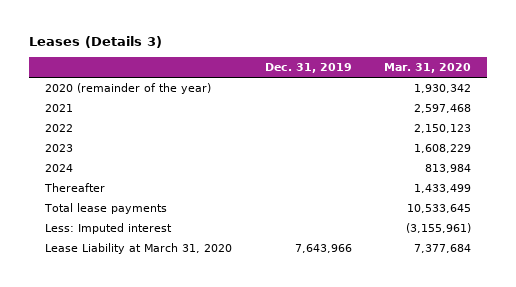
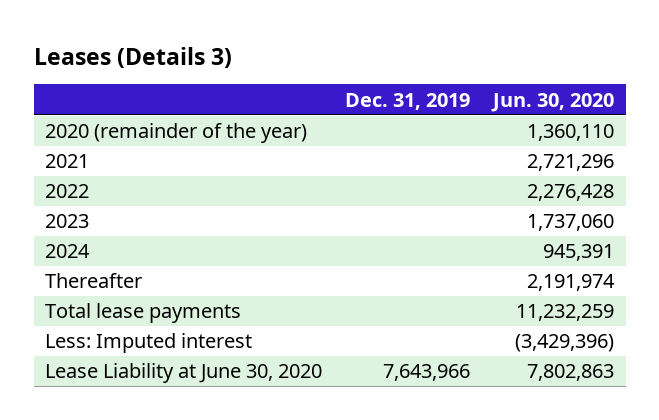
- | Dec. 31, 2019 | Mar. 31, 2020
+ | Dec. 31, 2019 | Jun. 30, 2020
- Lease Liability at March 31, 2020 | 7,643,966 | 7,377,684
+ Lease Liability at June 30, 2020 | 7,643,966 | 7,802,863

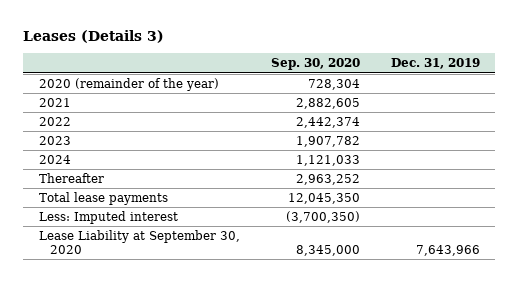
- | Dec. 31, 2019 | Jun. 30, 2020
+ | Sep. 30, 2020 | Dec. 31, 2019
- Lease Liability at June 30, 2020 | 7,643,966 | 7,802,863
+ Lease Liability at September 30, 2020 | 8,345,000 | 7,643,966

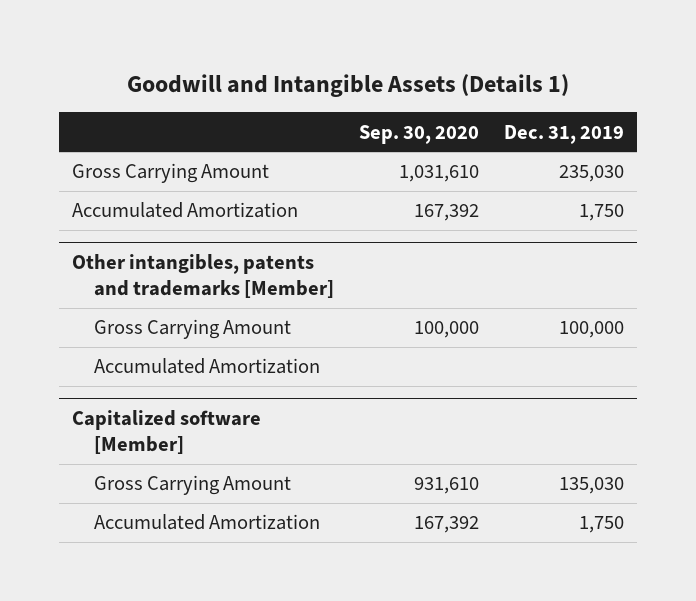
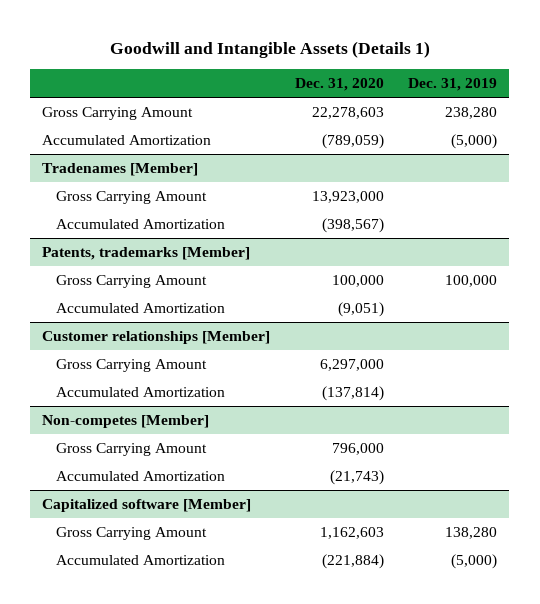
- | Sep. 30, 2020 | Dec. 31, 2019
+ | Dec. 31, 2020 | Dec. 31, 2019
- Gross Carrying Amount | 1,031,610 | 235,030
- Accumulated Amortization | 167,392 | 1,750
- Other intangibles, patents and trademarks [Member]
+ Gross Carrying Amount | 22,278,603 | 238,280
+ Accumulated Amortization | (789,059) | (5,000)
+ Tradenames [Member]
+ Gross Carrying Amount | 13,923,000 |
+ Accumulated Amortization | (398,567) |
+ Patents, trademarks [Member]
+ Customer relationships [Member]
+ Gross Carrying Amount | 6,297,000 |
+ Accumulated Amortization | (137,814) |
+ Non-competes [Member]
+ Gross Carrying Amount | 796,000 |
+ Accumulated Amortization | (21,743) |
@ Capitalized software [Member]
- Gross Carrying Amount | 931,610 | 135,030
- Accumulated Amortization | 167,392 | 1,750
+ Gross Carrying Amount | 1,162,603 | 138,280
+ Accumulated Amortization | (221,884) | (5,000)

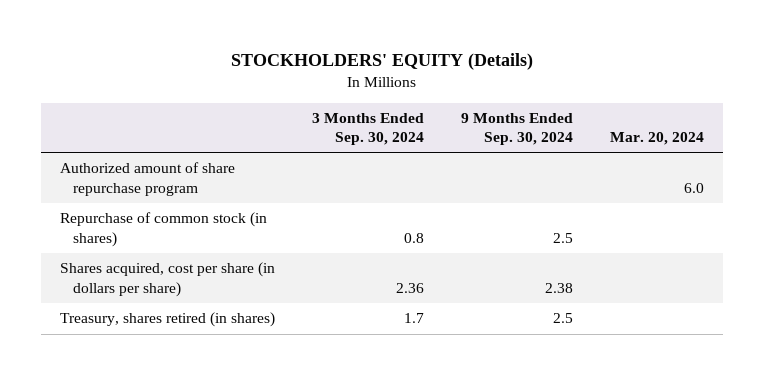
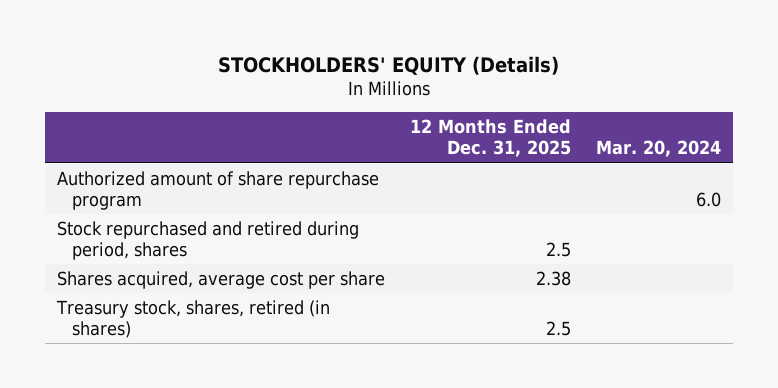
- | 3 Months Ended Sep. 30, 2024 | 9 Months Ended Sep. 30, 2024 | Mar. 20, 2024
+ | 12 Months Ended Dec. 31, 2025 | Mar. 20, 2024
- Repurchase of common stock (in shares) | 0.8 | 2.5 |
- Shares acquired, cost per share (in dollars per share) | 2.36 | 2.38 |
- Treasury, shares retired (in shares) | 1.7 | 2.5 |
+ Stock repurchased and retired during period, shares | 2.5 |
+ Shares acquired, average cost per share | 2.38 |
+ Treasury stock, shares, retired (in shares) | 2.5 |

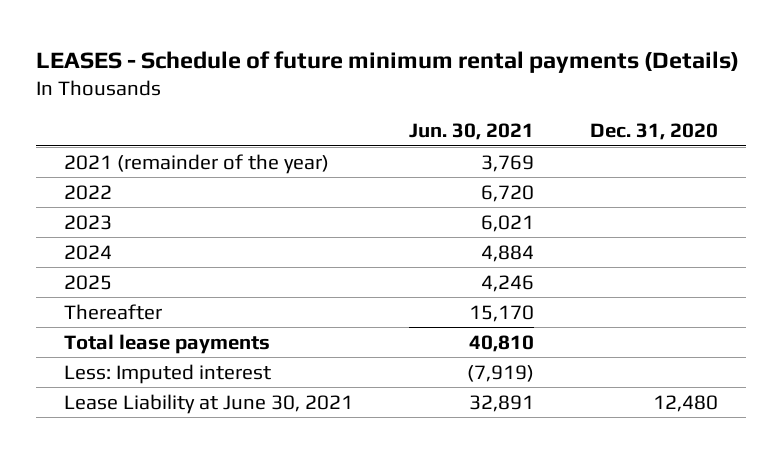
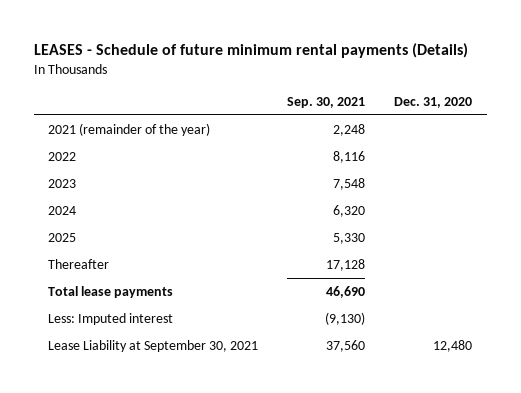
- | Jun. 30, 2021 | Dec. 31, 2020
+ | Sep. 30, 2021 | Dec. 31, 2020
- Lease Liability at June 30, 2021 | 32,891 | 12,480
+ Lease Liability at September 30, 2021 | 37,560 | 12,480

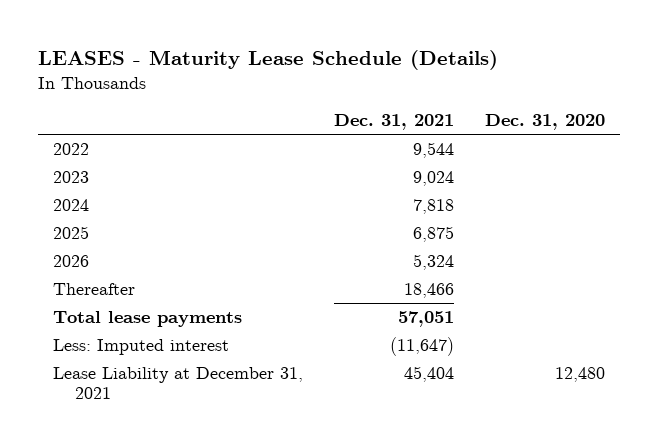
- LEASES - Schedule of future minimum rental payments (Details)
+ LEASES - Maturity Lease Schedule (Details)
- | Sep. 30, 2021 | Dec. 31, 2020
+ | Dec. 31, 2021 | Dec. 31, 2020
- 2021 (remainder of the year) | 2,248 |
+ 2026 | 5,324 |
- Lease Liability at September 30, 2021 | 37,560 | 12,480
+ Lease Liability at December 31, 2021 | 45,404 | 12,480

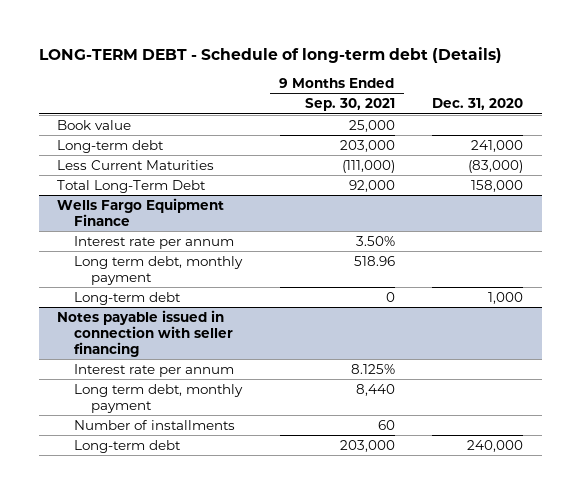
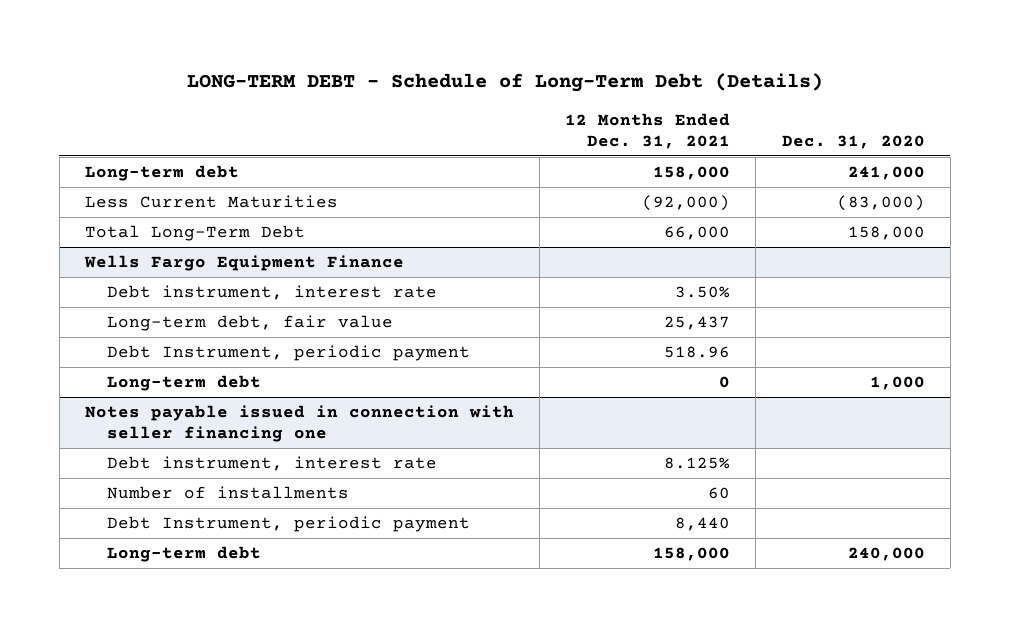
- LONG-TERM DEBT - Schedule of long-term debt (Details)
+ LONG-TERM DEBT - Schedule of Long-Term Debt (Details)
- | 9 Months Ended Sep. 30, 2021 | Dec. 31, 2020
+ | 12 Months Ended Dec. 31, 2021 | Dec. 31, 2020
- Book value | 25,000 |
@ Wells Fargo Equipment Finance
- Interest rate per annum | 3.50% |
- Long term debt, monthly payment | 518.96 |
+ Debt instrument, interest rate | 3.50% |
+ Long-term debt, fair value | 25,437 |
+ Debt Instrument, periodic payment | 518.96 |
- Notes payable issued in connection with seller financing
- Interest rate per annum | 8.125% |
- Long term debt, monthly payment | 8,440 |
+ Notes payable issued in connection with seller financing one
+ Debt instrument, interest rate | 8.125% |
+ Debt Instrument, periodic payment | 8,440 |

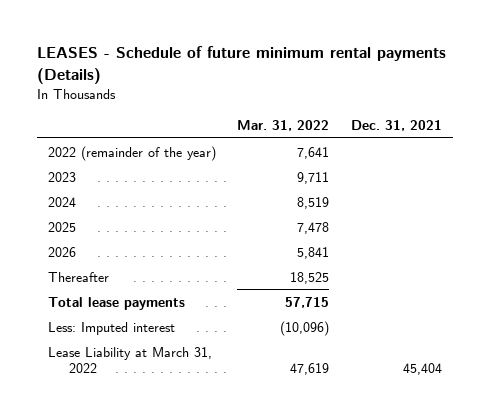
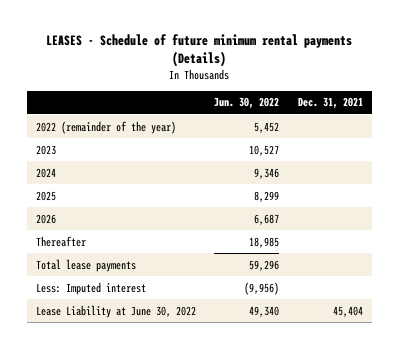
- | Mar. 31, 2022 | Dec. 31, 2021
+ | Jun. 30, 2022 | Dec. 31, 2021
- Lease Liability at March 31, 2022 | 47,619 | 45,404
+ Lease Liability at June 30, 2022 | 49,340 | 45,404

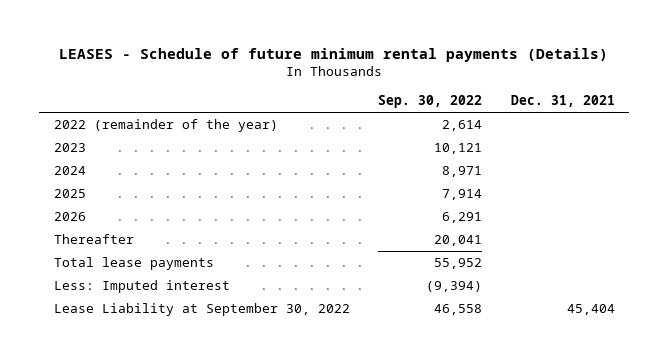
- | Jun. 30, 2022 | Dec. 31, 2021
+ | Sep. 30, 2022 | Dec. 31, 2021
- Lease Liability at June 30, 2022 | 49,340 | 45,404
+ Lease Liability at September 30, 2022 | 46,558 | 45,404

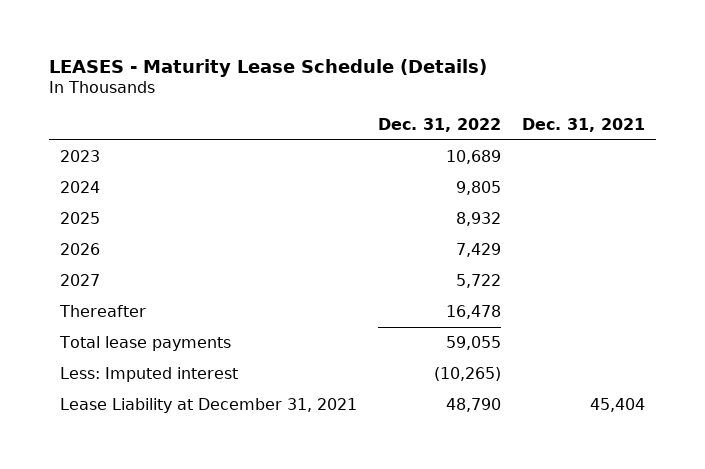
- LEASES - Schedule of future minimum rental payments (Details)
+ LEASES - Maturity Lease Schedule (Details)
- | Sep. 30, 2022 | Dec. 31, 2021
+ | Dec. 31, 2022 | Dec. 31, 2021
- 2022 (remainder of the year) | 2,614 |
+ 2027 | 5,722 |
- Lease Liability at September 30, 2022 | 46,558 | 45,404
+ Lease Liability at December 31, 2021 | 48,790 | 45,404

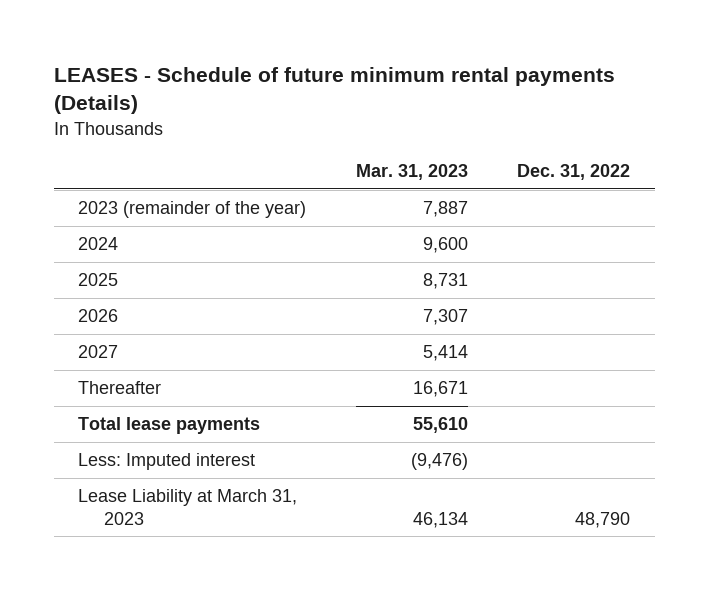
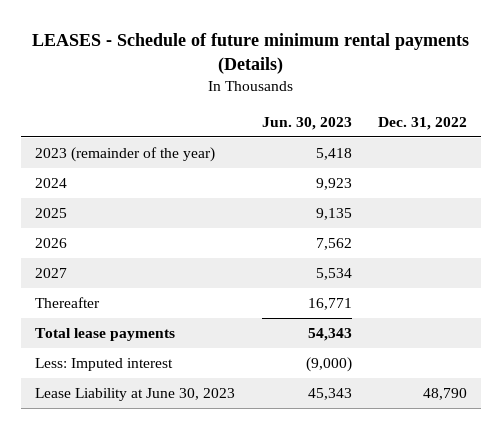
- | Mar. 31, 2023 | Dec. 31, 2022
+ | Jun. 30, 2023 | Dec. 31, 2022
- Lease Liability at March 31, 2023 | 46,134 | 48,790
+ Lease Liability at June 30, 2023 | 45,343 | 48,790

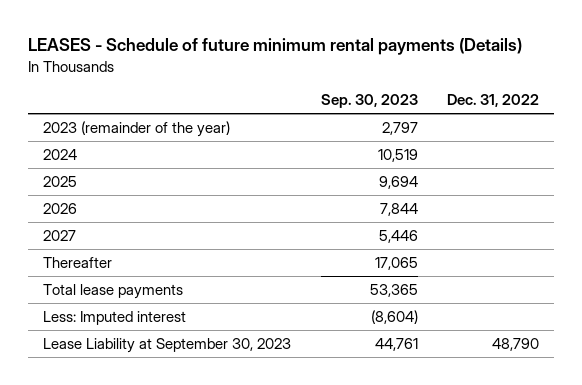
- | Jun. 30, 2023 | Dec. 31, 2022
+ | Sep. 30, 2023 | Dec. 31, 2022
- Lease Liability at June 30, 2023 | 45,343 | 48,790
+ Lease Liability at September 30, 2023 | 44,761 | 48,790

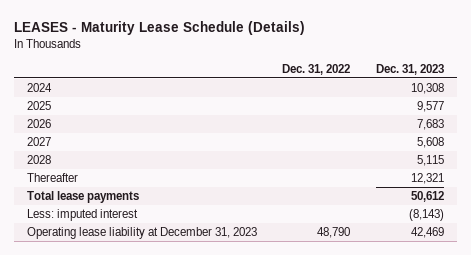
- LEASES - Schedule of future minimum rental payments (Details)
+ LEASES - Maturity Lease Schedule (Details)
- | Sep. 30, 2023 | Dec. 31, 2022
+ | Dec. 31, 2022 | Dec. 31, 2023
- 2023 (remainder of the year) | 2,797 |
+ 2028 | | 5,115
- Less: Imputed interest | (8,604) |
- Lease Liability at September 30, 2023 | 44,761 | 48,790
+ Less: imputed interest | | (8,143)
+ Operating lease liability at December 31, 2023 | 48,790 | 42,469

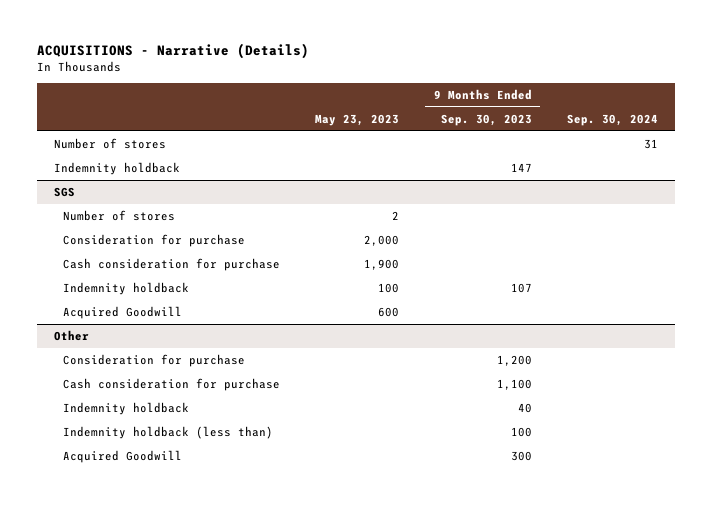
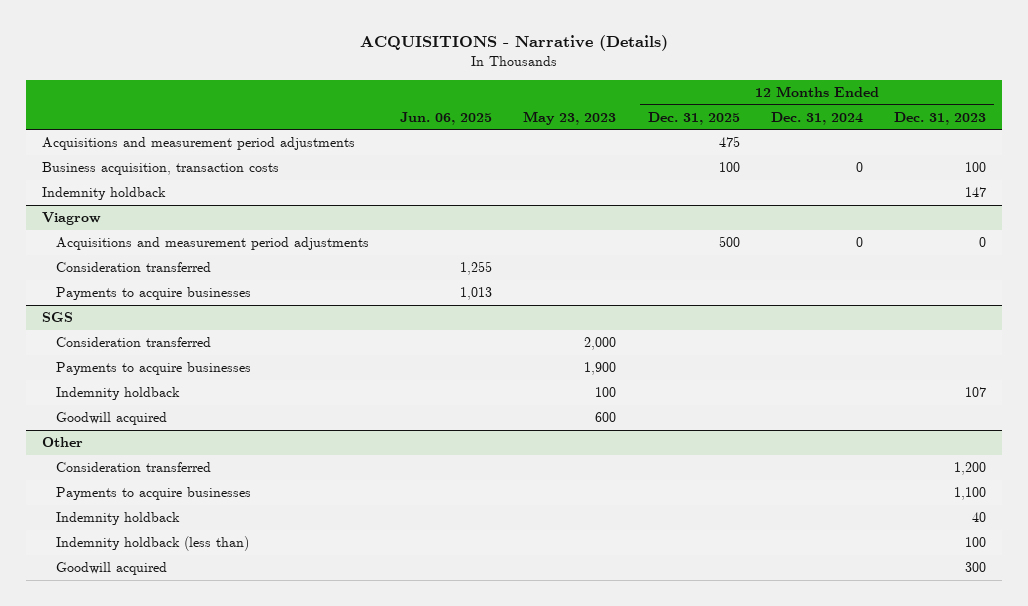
- | May 23, 2023 | 9 Months Ended Sep. 30, 2023 | Sep. 30, 2024
+ | Jun. 06, 2025 | May 23, 2023 | 12 Months Ended Dec. 31, 2025 | 12 Months Ended Dec. 31, 2024 | 12 Months Ended Dec. 31, 2023
- Number of stores | | | 31
+ Acquisitions and measurement period adjustments | | | 475 | |
+ Business acquisition, transaction costs | | | 100 | 0 | 100
+ Viagrow
+ Acquisitions and measurement period adjustments | | | 500 | 0 | 0
+ Consideration transferred | 1,255 | | | |
+ Payments to acquire businesses | 1,013 | | | |
@ SGS
- Number of stores | 2 | |
- Consideration for purchase | 2,000 | |
- Cash consideration for purchase | 1,900 | |
+ Consideration transferred | | 2,000 | | |
+ Payments to acquire businesses | | 1,900 | | |
- Acquired Goodwill | 600 | |
+ Goodwill acquired | | 600 | | |
@ Other
- Consideration for purchase | | 1,200 |
- Cash consideration for purchase | | 1,100 |
+ Consideration transferred | | | | | 1,200
+ Payments to acquire businesses | | | | | 1,100
- Acquired Goodwill | | 300 |
+ Goodwill acquired | | | | | 300

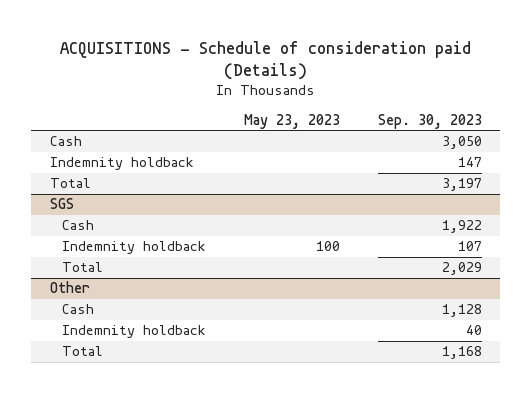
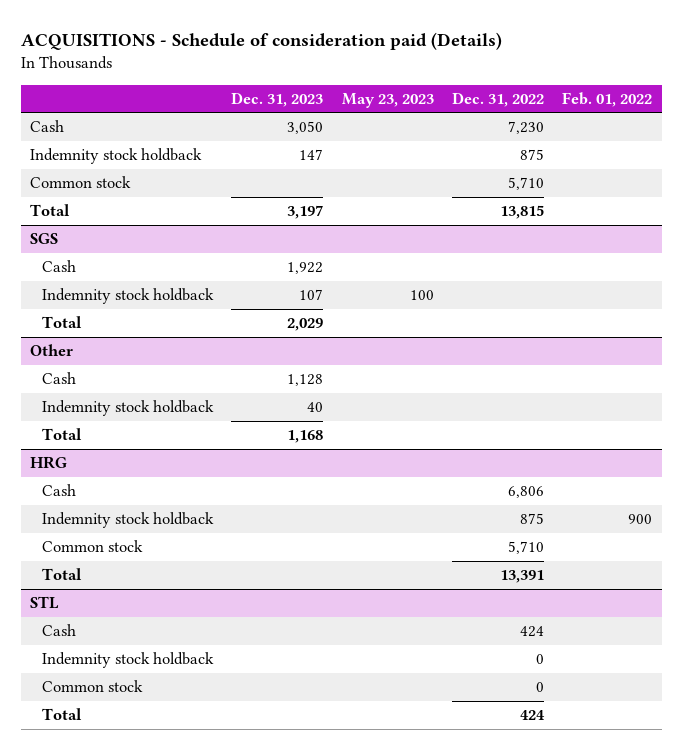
- | May 23, 2023 | Sep. 30, 2023
+ | Dec. 31, 2023 | May 23, 2023 | Dec. 31, 2022 | Feb. 01, 2022
- Indemnity holdback | | 147
+ Indemnity stock holdback | 147 | | 875 |
+ Common stock | | | 5,710 |
@ SGS
- Indemnity holdback | 100 | 107
+ Indemnity stock holdback | 107 | 100 | |
@ Other
- Indemnity holdback | | 40
+ Indemnity stock holdback | 40 | | |
+ HRG
+ Cash | | | 6,806 |
+ Indemnity stock holdback | | | 875 | 900
+ Common stock | | | 5,710 |
+ Total | | | 13,391 |
+ STL
+ Cash | | | 424 |
+ Indemnity stock holdback | | | 0 |
+ Common stock | | | 0 |
+ Total | | | 424 |

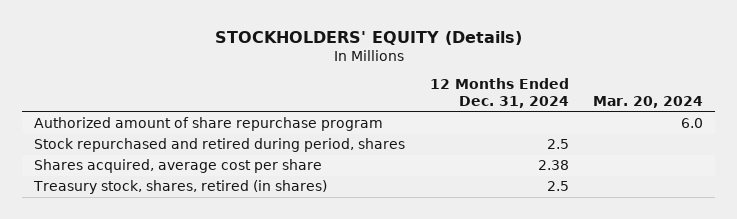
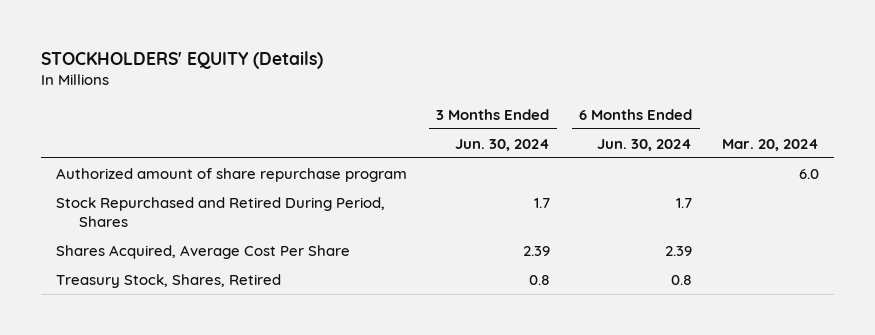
- | 12 Months Ended Dec. 31, 2024 | Mar. 20, 2024
+ | 3 Months Ended Jun. 30, 2024 | 6 Months Ended Jun. 30, 2024 | Mar. 20, 2024
- Stock repurchased and retired during period, shares | 2.5 |
- Shares acquired, average cost per share | 2.38 |
- Treasury stock, shares, retired (in shares) | 2.5 |
+ Stock Repurchased and Retired During Period, Shares | 1.7 | 1.7 |
+ Shares Acquired, Average Cost Per Share | 2.39 | 2.39 |
+ Treasury Stock, Shares, Retired | 0.8 | 0.8 |

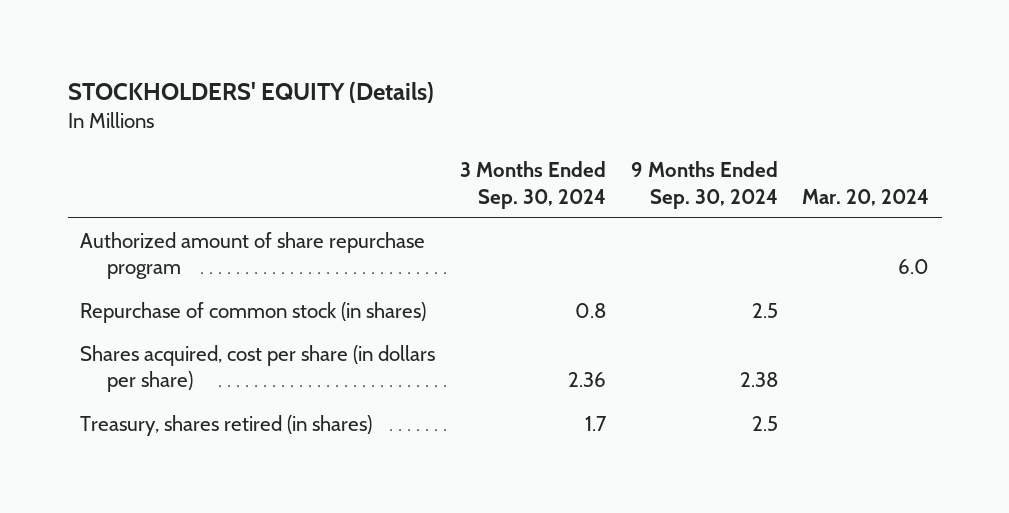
- | 3 Months Ended Jun. 30, 2024 | 6 Months Ended Jun. 30, 2024 | Mar. 20, 2024
+ | 3 Months Ended Sep. 30, 2024 | 9 Months Ended Sep. 30, 2024 | Mar. 20, 2024
- Stock Repurchased and Retired During Period, Shares | 1.7 | 1.7 |
- Shares Acquired, Average Cost Per Share | 2.39 | 2.39 |
- Treasury Stock, Shares, Retired | 0.8 | 0.8 |
+ Repurchase of common stock (in shares) | 0.8 | 2.5 |
+ Shares acquired, cost per share (in dollars per share) | 2.36 | 2.38 |
+ Treasury, shares retired (in shares) | 1.7 | 2.5 |

